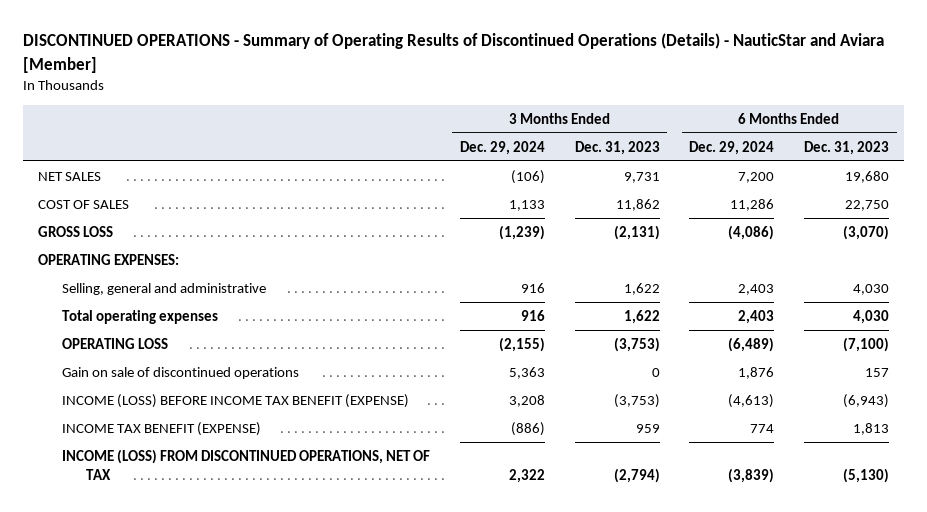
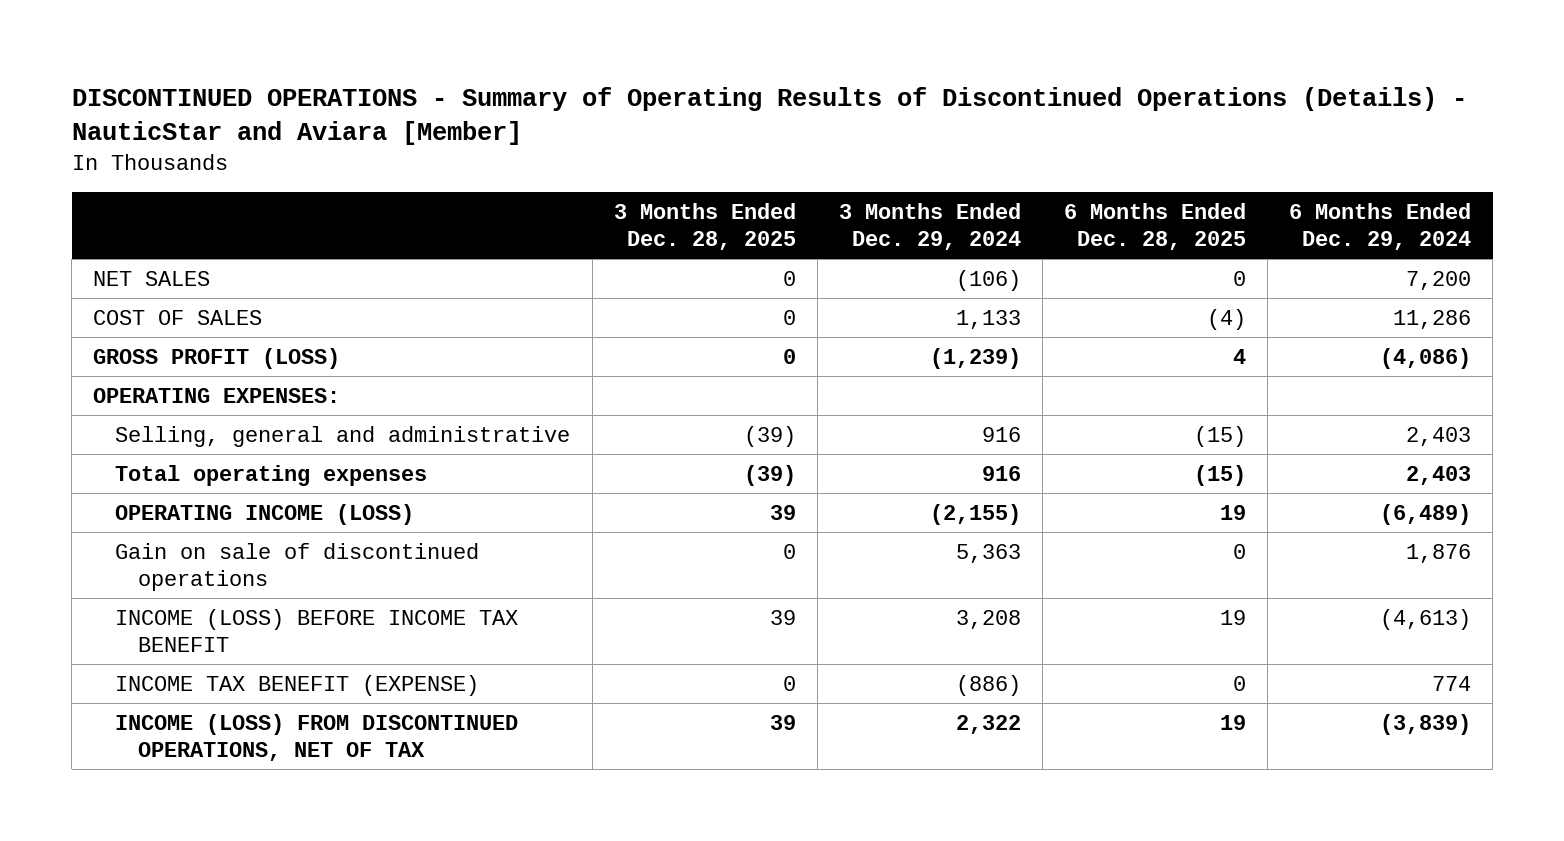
- | 3 Months Ended Dec. 29, 2024 | 3 Months Ended Dec. 31, 2023 | 6 Months Ended Dec. 29, 2024 | 6 Months Ended Dec. 31, 2023
+ | 3 Months Ended Dec. 28, 2025 | 3 Months Ended Dec. 29, 2024 | 6 Months Ended Dec. 28, 2025 | 6 Months Ended Dec. 29, 2024
- GROSS LOSS | (1,239) | (2,131) | (4,086) | (3,070)
+ GROSS PROFIT (LOSS) | 0 | (1,239) | 4 | (4,086)
- OPERATING LOSS | (2,155) | (3,753) | (6,489) | (7,100)
+ OPERATING INCOME (LOSS) | 39 | (2,155) | 19 | (6,489)
- INCOME (LOSS) BEFORE INCOME TAX BENEFIT (EXPENSE) | 3,208 | (3,753) | (4,613) | (6,943)
+ INCOME (LOSS) BEFORE INCOME TAX BENEFIT | 39 | 3,208 | 19 | (4,613)

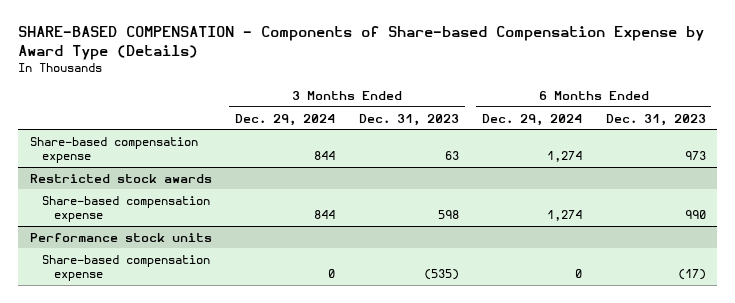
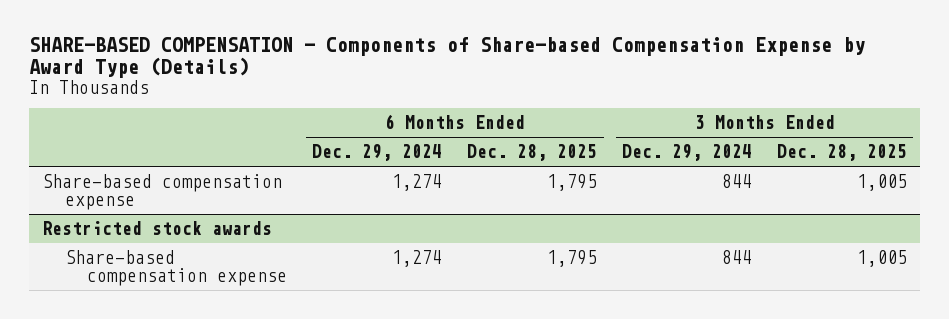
- | 3 Months Ended Dec. 29, 2024 | 3 Months Ended Dec. 31, 2023 | 6 Months Ended Dec. 29, 2024 | 6 Months Ended Dec. 31, 2023
+ | 6 Months Ended Dec. 29, 2024 | 6 Months Ended Dec. 28, 2025 | 3 Months Ended Dec. 29, 2024 | 3 Months Ended Dec. 28, 2025
- Performance stock units
- Share-based compensation expense | 0 | (535) | 0 | (17)

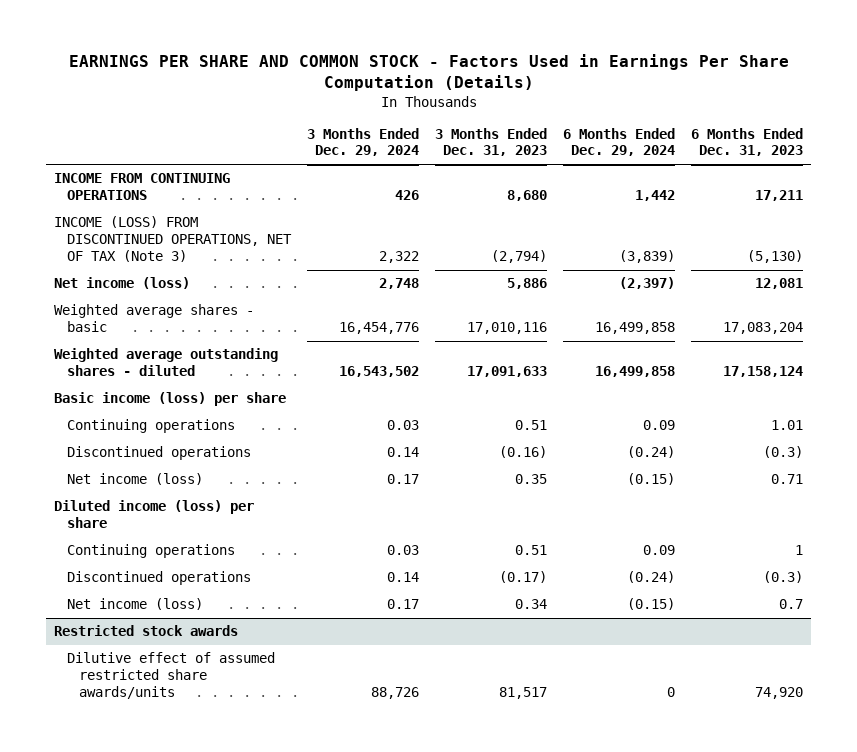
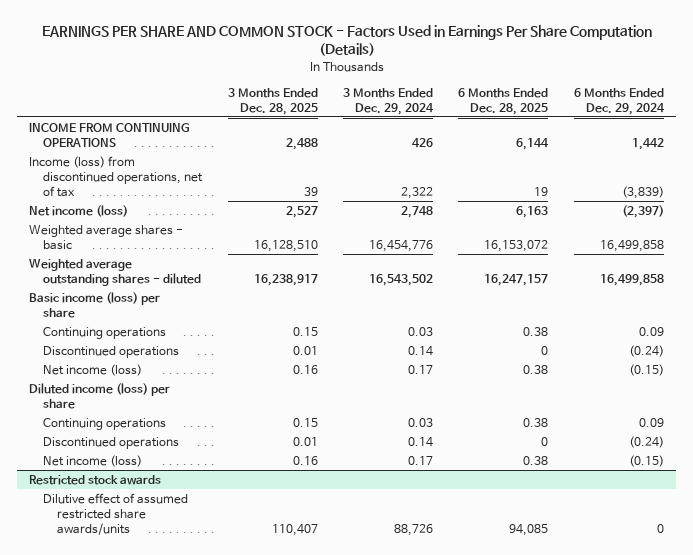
- | 3 Months Ended Dec. 29, 2024 | 3 Months Ended Dec. 31, 2023 | 6 Months Ended Dec. 29, 2024 | 6 Months Ended Dec. 31, 2023
+ | 3 Months Ended Dec. 28, 2025 | 3 Months Ended Dec. 29, 2024 | 6 Months Ended Dec. 28, 2025 | 6 Months Ended Dec. 29, 2024
- INCOME (LOSS) FROM DISCONTINUED OPERATIONS, NET OF TAX (Note 3) | 2,322 | (2,794) | (3,839) | (5,130)
+ Income (loss) from discontinued operations, net of tax | 39 | 2,322 | 19 | (3,839)

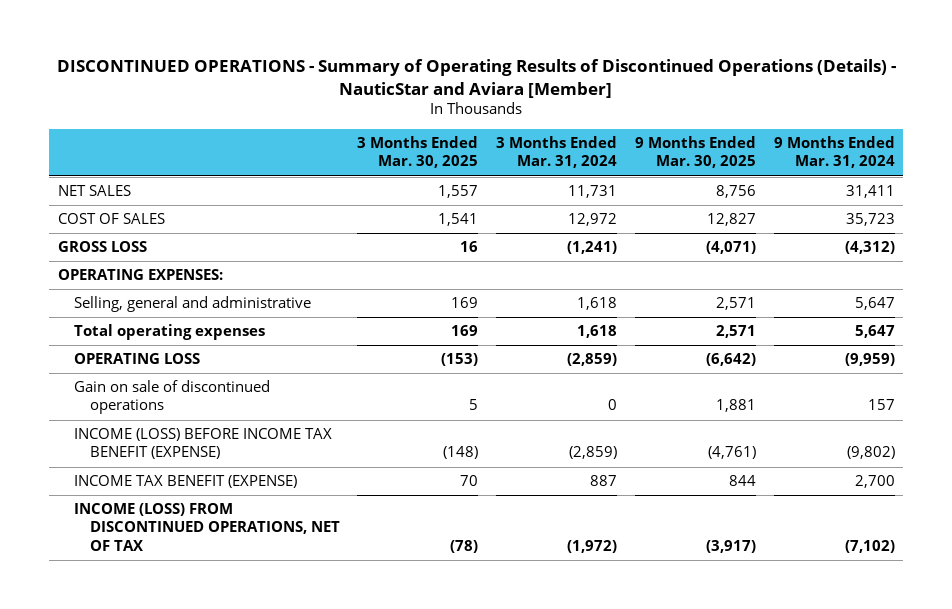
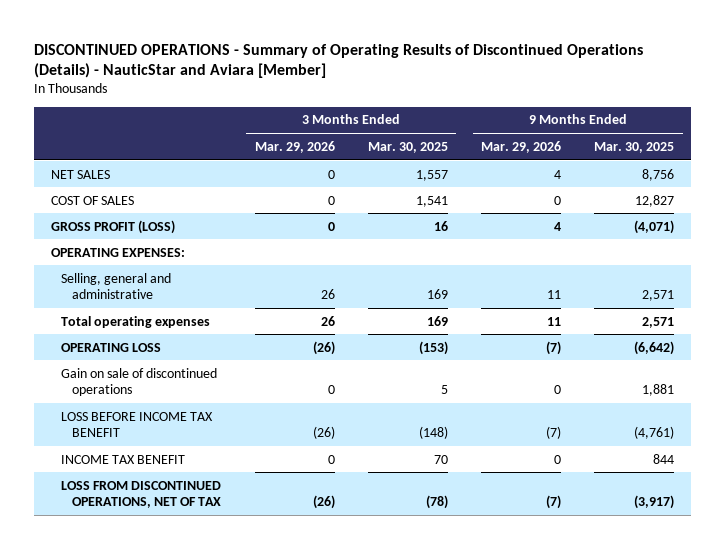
- | 3 Months Ended Mar. 30, 2025 | 3 Months Ended Mar. 31, 2024 | 9 Months Ended Mar. 30, 2025 | 9 Months Ended Mar. 31, 2024
+ | 3 Months Ended Mar. 29, 2026 | 3 Months Ended Mar. 30, 2025 | 9 Months Ended Mar. 29, 2026 | 9 Months Ended Mar. 30, 2025
- GROSS LOSS | 16 | (1,241) | (4,071) | (4,312)
+ GROSS PROFIT (LOSS) | 0 | 16 | 4 | (4,071)
- INCOME (LOSS) BEFORE INCOME TAX BENEFIT (EXPENSE) | (148) | (2,859) | (4,761) | (9,802)
- INCOME TAX BENEFIT (EXPENSE) | 70 | 887 | 844 | 2,700
- INCOME (LOSS) FROM DISCONTINUED OPERATIONS, NET OF TAX | (78) | (1,972) | (3,917) | (7,102)
+ LOSS BEFORE INCOME TAX BENEFIT | (26) | (148) | (7) | (4,761)
+ INCOME TAX BENEFIT | 0 | 70 | 0 | 844
+ LOSS FROM DISCONTINUED OPERATIONS, NET OF TAX | (26) | (78) | (7) | (3,917)

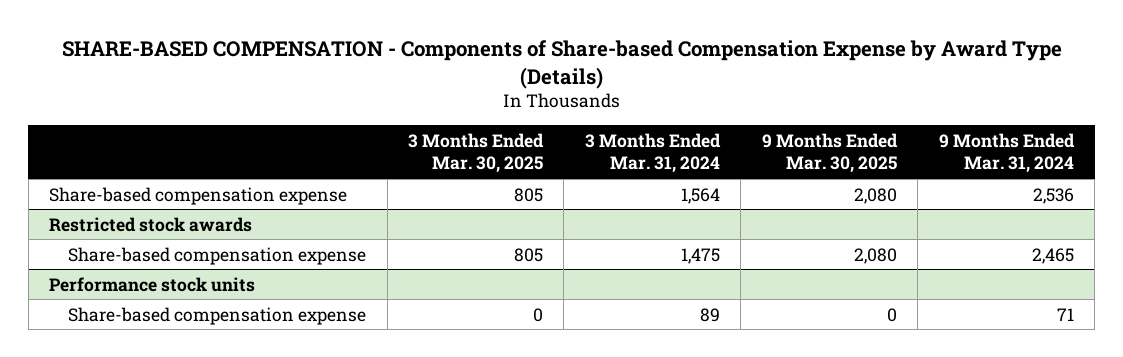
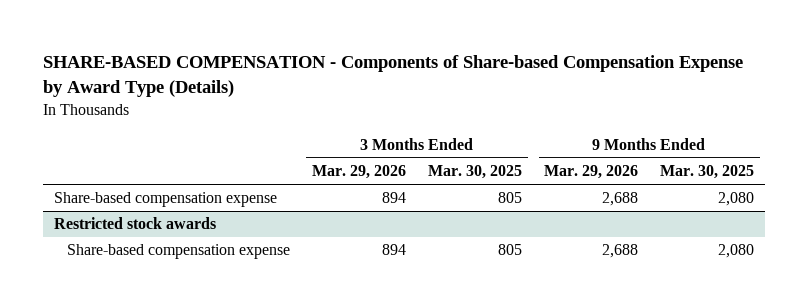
- | 3 Months Ended Mar. 30, 2025 | 3 Months Ended Mar. 31, 2024 | 9 Months Ended Mar. 30, 2025 | 9 Months Ended Mar. 31, 2024
+ | 3 Months Ended Mar. 29, 2026 | 3 Months Ended Mar. 30, 2025 | 9 Months Ended Mar. 29, 2026 | 9 Months Ended Mar. 30, 2025
- Performance stock units
- Share-based compensation expense | 0 | 89 | 0 | 71

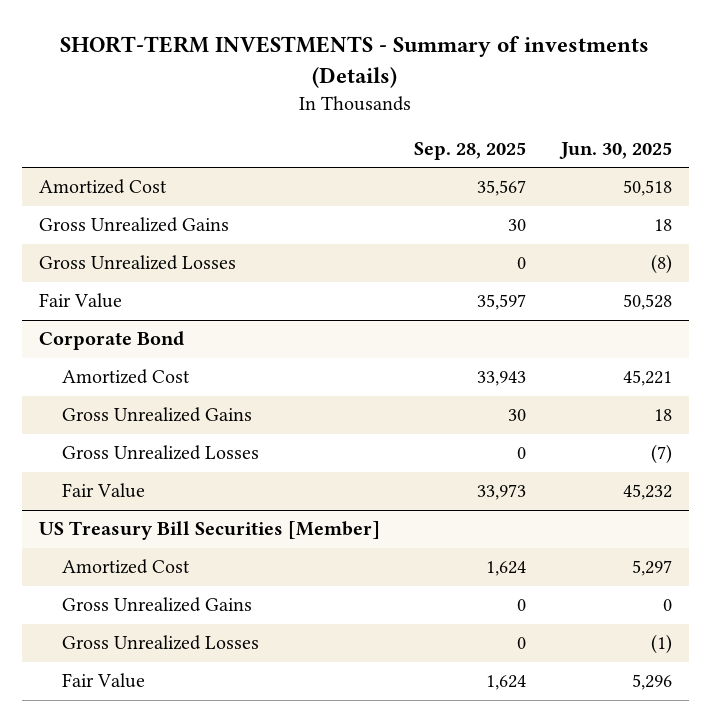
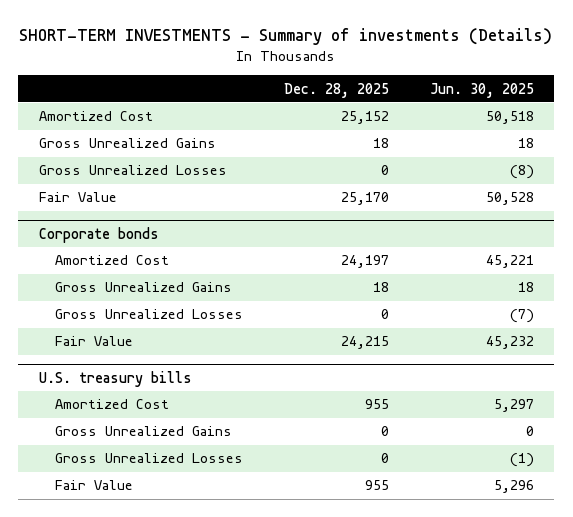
- | Sep. 28, 2025 | Jun. 30, 2025
+ | Dec. 28, 2025 | Jun. 30, 2025
- Corporate Bond
+ Corporate bonds
- US Treasury Bill Securities [Member]
+ U.S. treasury bills

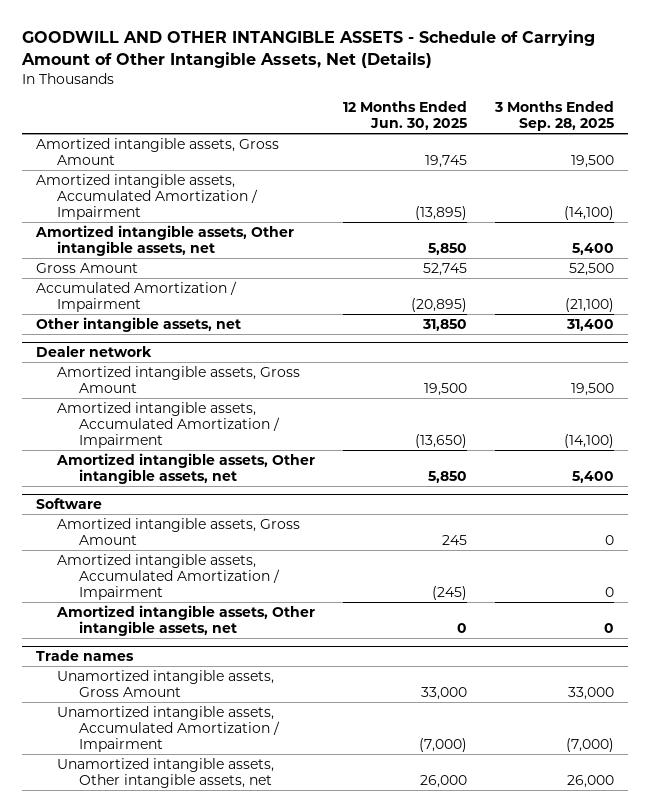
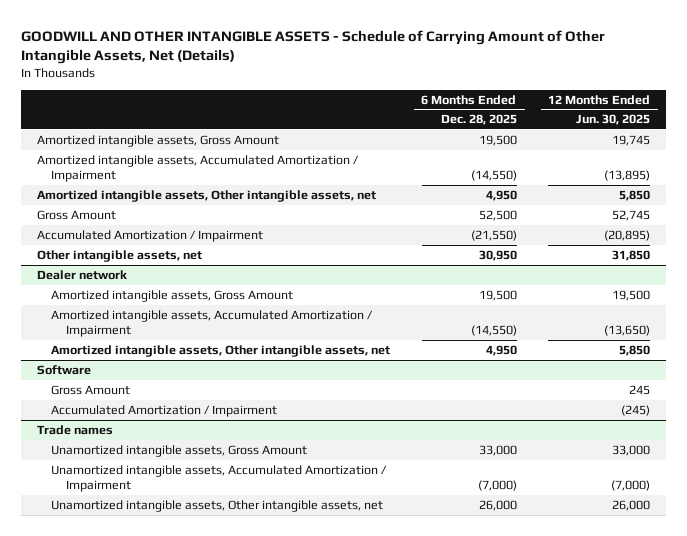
- | 12 Months Ended Jun. 30, 2025 | 3 Months Ended Sep. 28, 2025
+ | 6 Months Ended Dec. 28, 2025 | 12 Months Ended Jun. 30, 2025
@ Software
- Amortized intangible assets, Gross Amount | 245 | 0
- Amortized intangible assets, Accumulated Amortization / Impairment | (245) | 0
- Amortized intangible assets, Other intangible assets, net | 0 | 0
+ Gross Amount | | 245
+ Accumulated Amortization / Impairment | | (245)

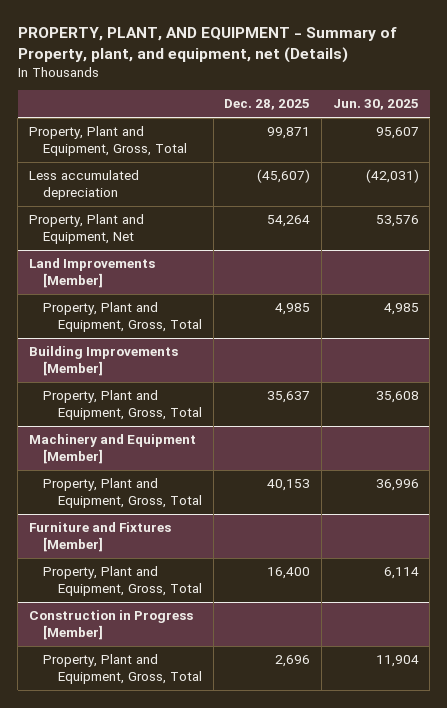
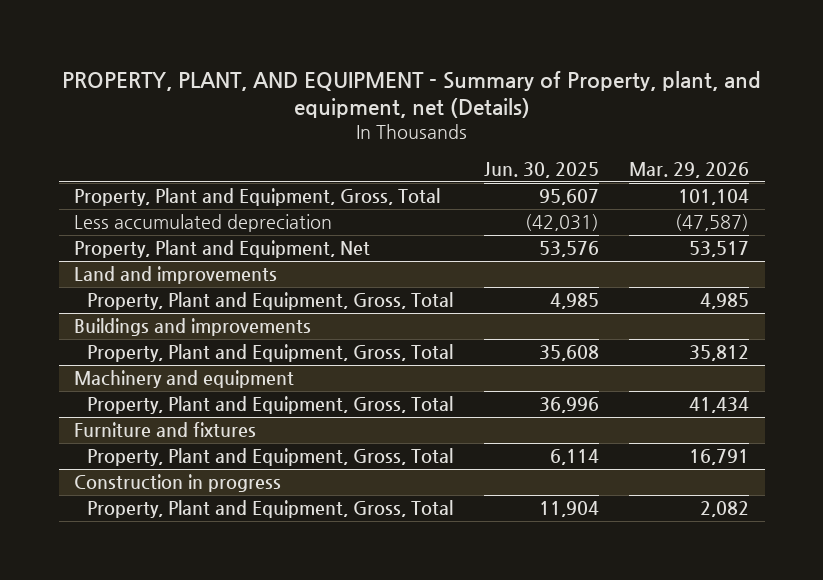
- | Dec. 28, 2025 | Jun. 30, 2025
+ | Jun. 30, 2025 | Mar. 29, 2026
- Land Improvements [Member]
+ Land and improvements
- Building Improvements [Member]
+ Buildings and improvements
- Machinery and Equipment [Member]
+ Machinery and equipment
- Furniture and Fixtures [Member]
+ Furniture and fixtures
- Construction in Progress [Member]
+ Construction in progress

